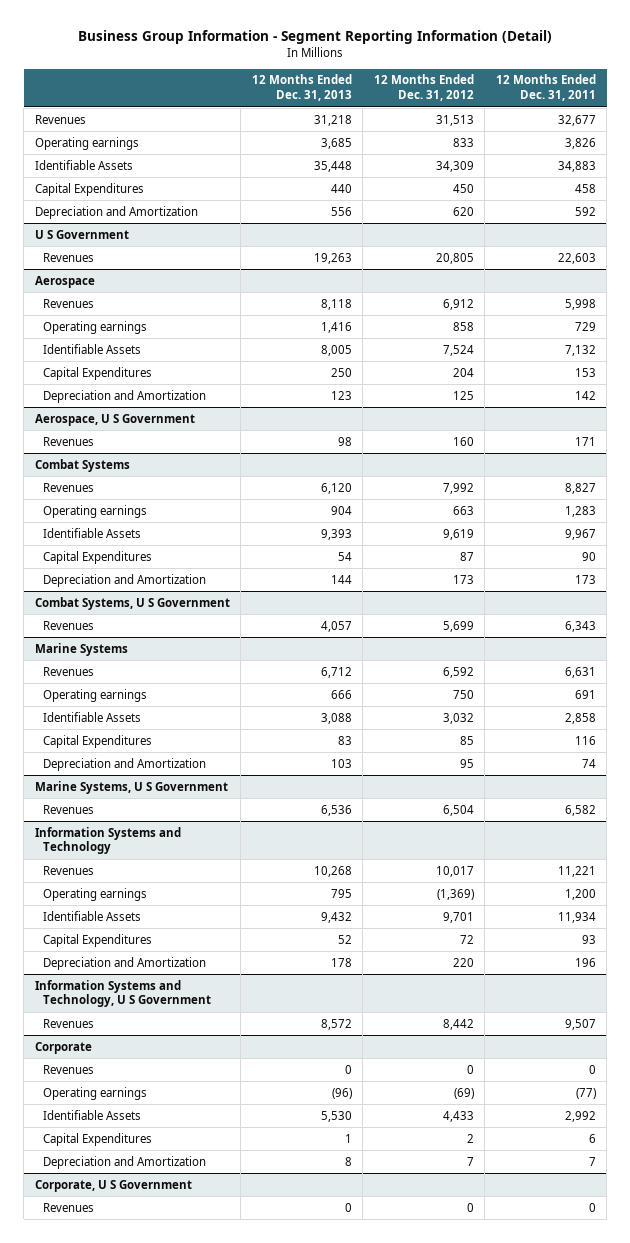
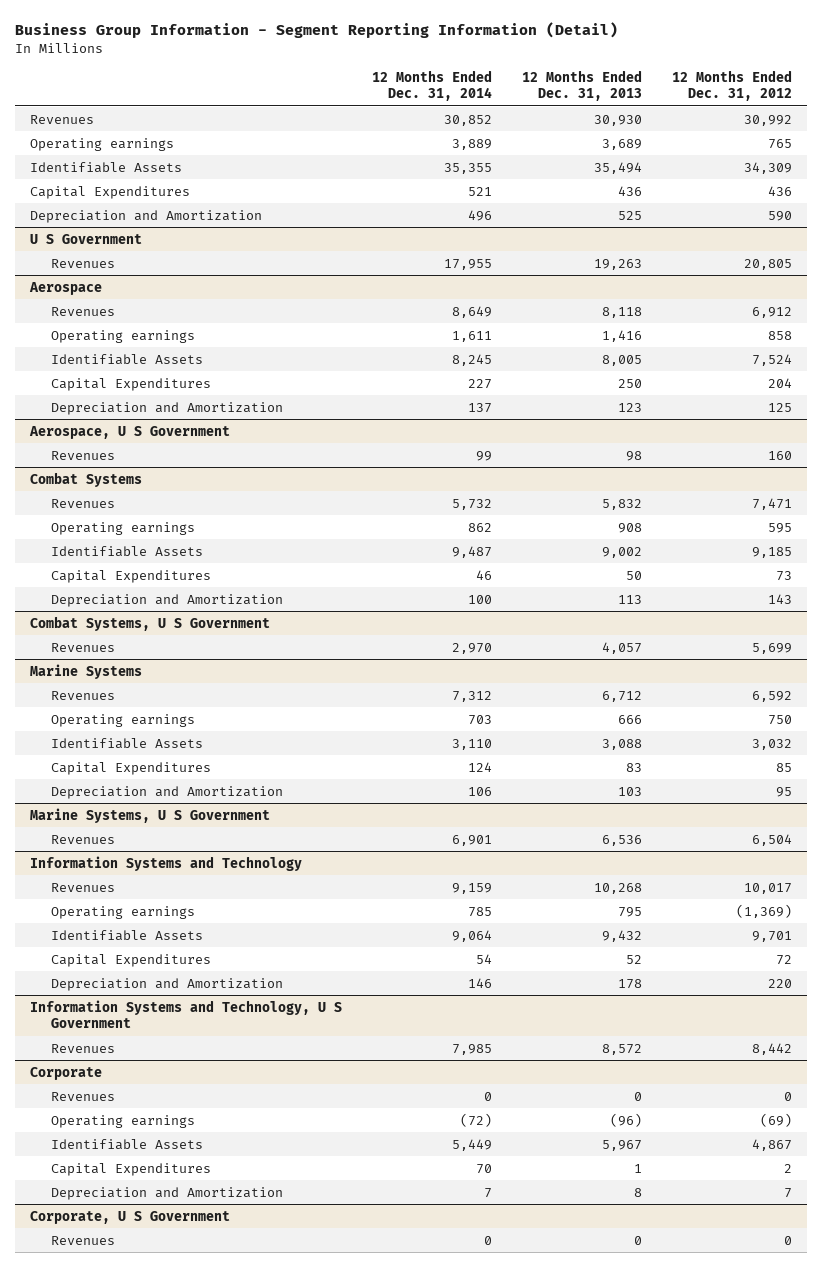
- | 12 Months Ended Dec. 31, 2013 | 12 Months Ended Dec. 31, 2012 | 12 Months Ended Dec. 31, 2011
+ | 12 Months Ended Dec. 31, 2014 | 12 Months Ended Dec. 31, 2013 | 12 Months Ended Dec. 31, 2012
- Revenues | 31,218 | 31,513 | 32,677
- Operating earnings | 3,685 | 833 | 3,826
- Identifiable Assets | 35,448 | 34,309 | 34,883
- Capital Expenditures | 440 | 450 | 458
- Depreciation and Amortization | 556 | 620 | 592
+ Revenues | 30,852 | 30,930 | 30,992
+ Operating earnings | 3,889 | 3,689 | 765
+ Identifiable Assets | 35,355 | 35,494 | 34,309
+ Capital Expenditures | 521 | 436 | 436
+ Depreciation and Amortization | 496 | 525 | 590
@ Combat Systems
- Revenues | 6,120 | 7,992 | 8,827
- Operating earnings | 904 | 663 | 1,283
- Identifiable Assets | 9,393 | 9,619 | 9,967
- Capital Expenditures | 54 | 87 | 90
- Depreciation and Amortization | 144 | 173 | 173
+ Revenues | 5,732 | 5,832 | 7,471
+ Operating earnings | 862 | 908 | 595
+ Identifiable Assets | 9,487 | 9,002 | 9,185
+ Capital Expenditures | 46 | 50 | 73
+ Depreciation and Amortization | 100 | 113 | 143
@ Corporate
- Identifiable Assets | 5,530 | 4,433 | 2,992
+ Identifiable Assets | 5,449 | 5,967 | 4,867

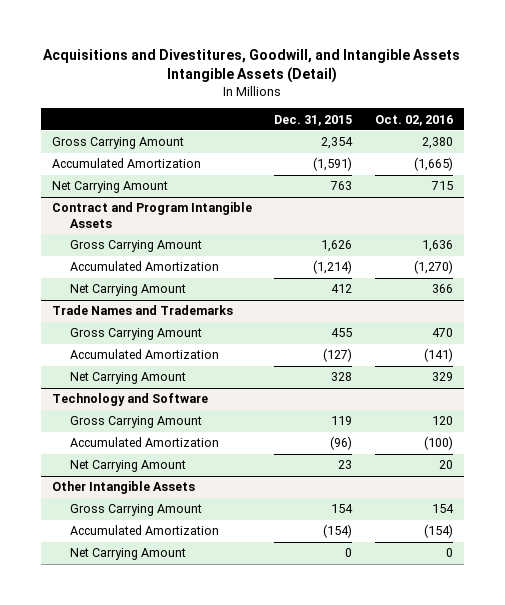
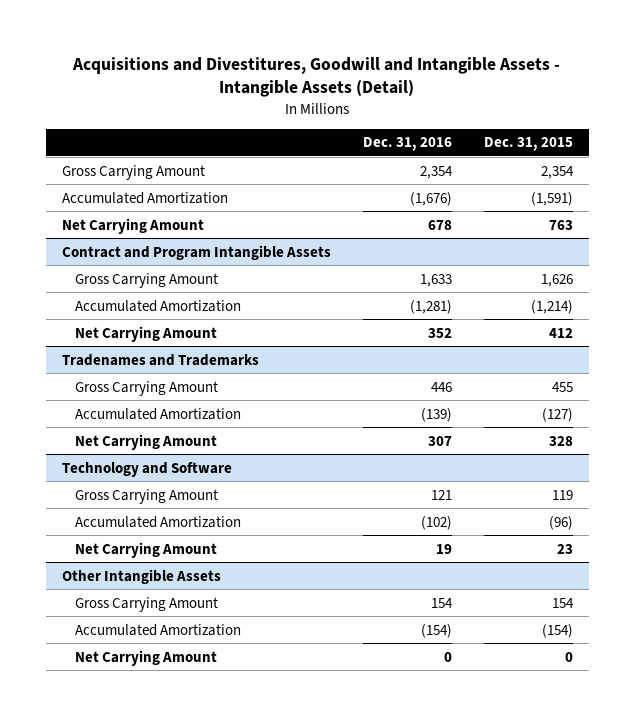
- Acquisitions and Divestitures, Goodwill, and Intangible Assets Intangible Assets (Detail)
+ Acquisitions and Divestitures, Goodwill and Intangible Assets - Intangible Assets (Detail)
- | Dec. 31, 2015 | Oct. 02, 2016
+ | Dec. 31, 2016 | Dec. 31, 2015
- Trade Names and Trademarks
+ Tradenames and Trademarks

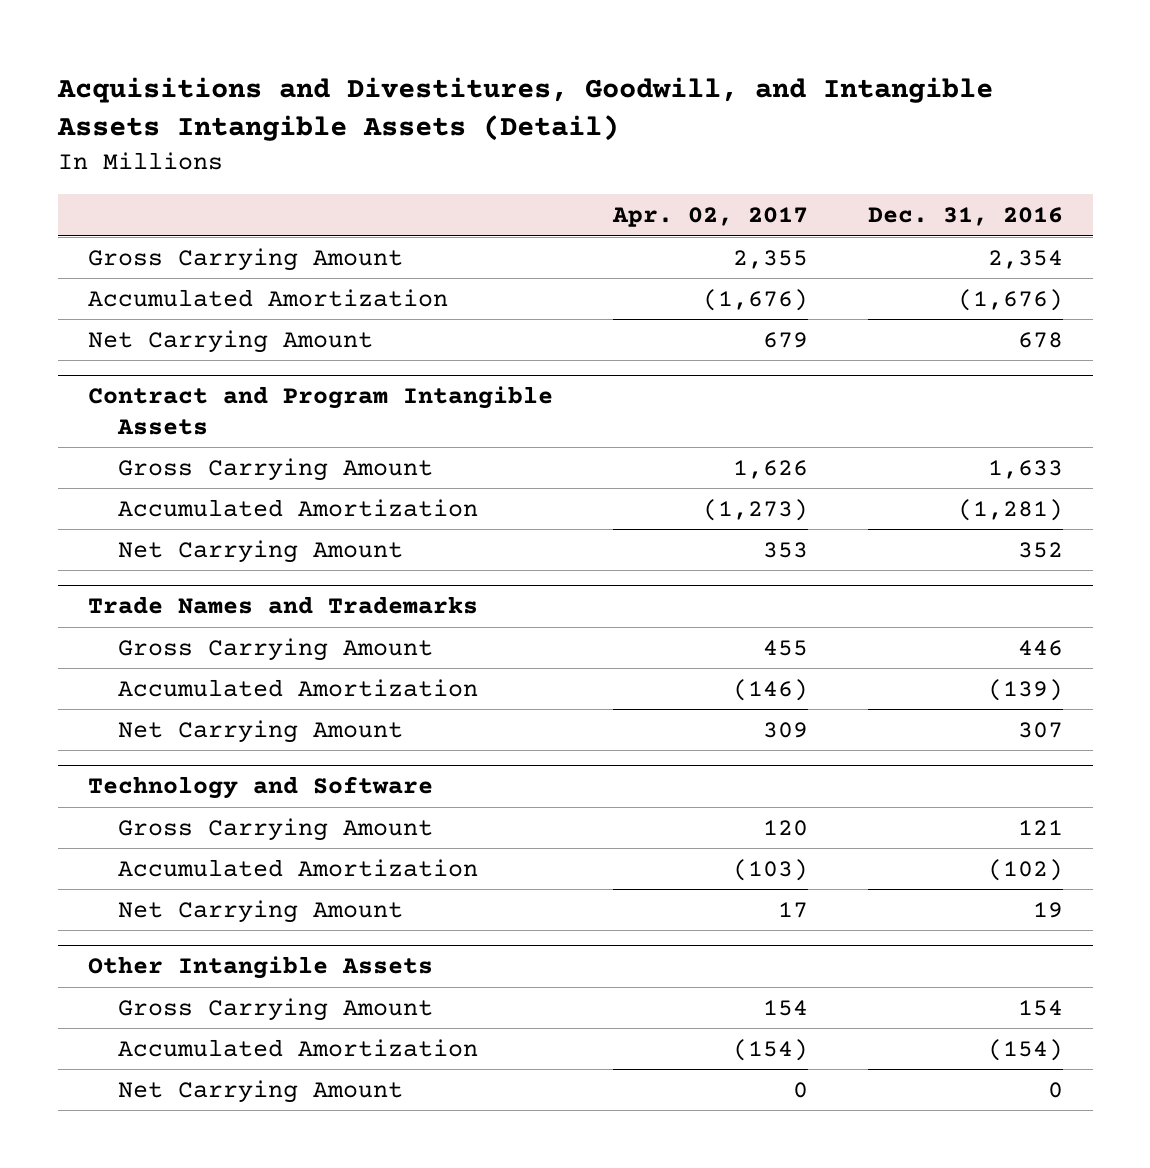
- Acquisitions and Divestitures, Goodwill and Intangible Assets - Intangible Assets (Detail)
+ Acquisitions and Divestitures, Goodwill, and Intangible Assets Intangible Assets (Detail)
- | Dec. 31, 2016 | Dec. 31, 2015
+ | Apr. 02, 2017 | Dec. 31, 2016
- Tradenames and Trademarks
+ Trade Names and Trademarks

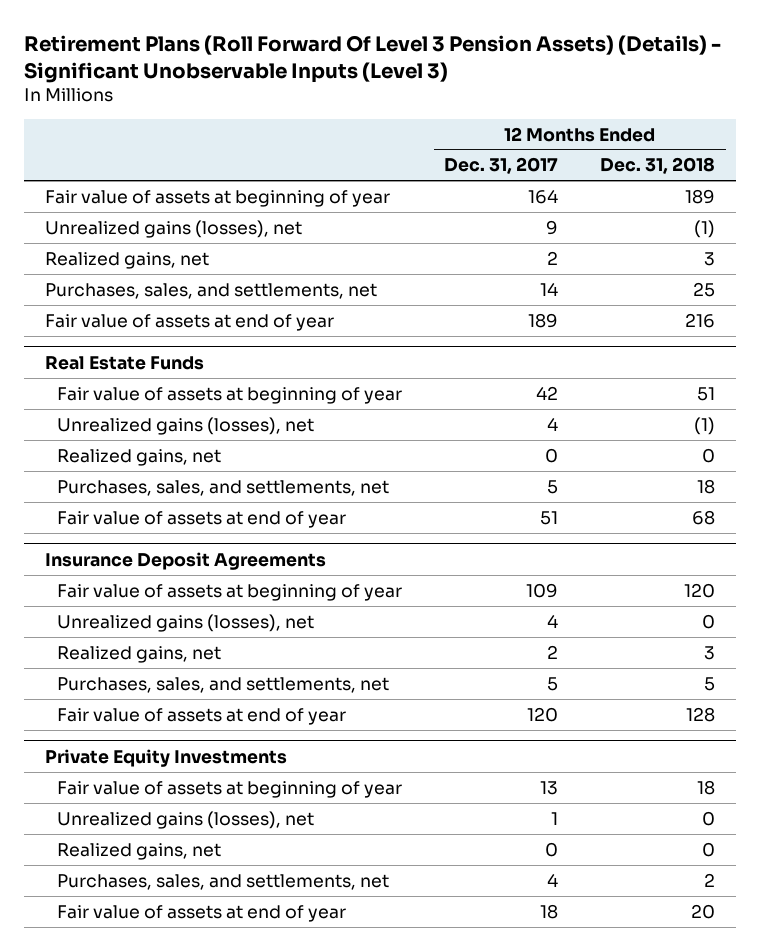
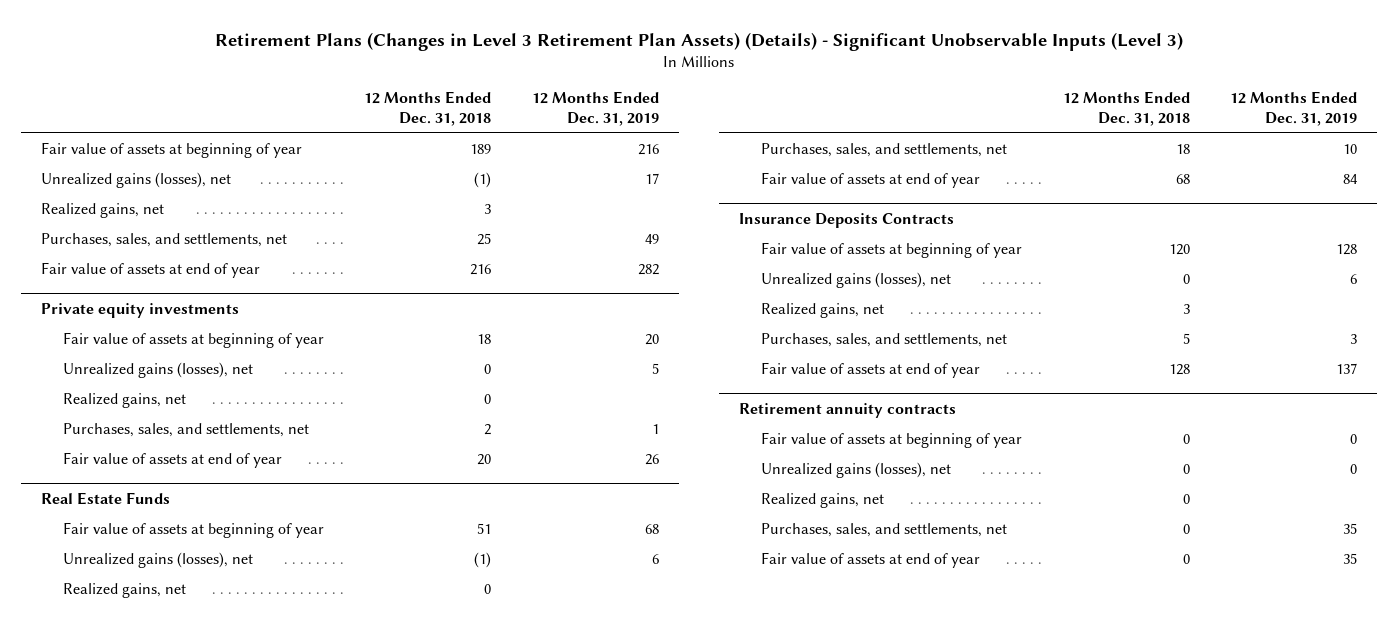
- Retirement Plans (Roll Forward Of Level 3 Pension Assets) (Details) - Significant Unobservable Inputs (Level 3)
+ Retirement Plans (Changes in Level 3 Retirement Plan Assets) (Details) - Significant Unobservable Inputs (Level 3)
- | 12 Months Ended Dec. 31, 2017 | 12 Months Ended Dec. 31, 2018
+ | 12 Months Ended Dec. 31, 2018 | 12 Months Ended Dec. 31, 2019
+ Private equity investments
+ Fair value of assets at beginning of year | 18 | 20
+ Unrealized gains (losses), net | 0 | 5
+ Realized gains, net | 0 |
+ Purchases, sales, and settlements, net | 2 | 1
+ Fair value of assets at end of year | 20 | 26
- Insurance Deposit Agreements
+ Insurance Deposits Contracts
- Private Equity Investments
- Fair value of assets at beginning of year | 13 | 18
+ Retirement annuity contracts
+ Fair value of assets at beginning of year | 0 | 0
- Purchases, sales, and settlements, net | 4 | 2
- Fair value of assets at end of year | 18 | 20
+ Purchases, sales, and settlements, net | 0 | 35
+ Fair value of assets at end of year | 0 | 35

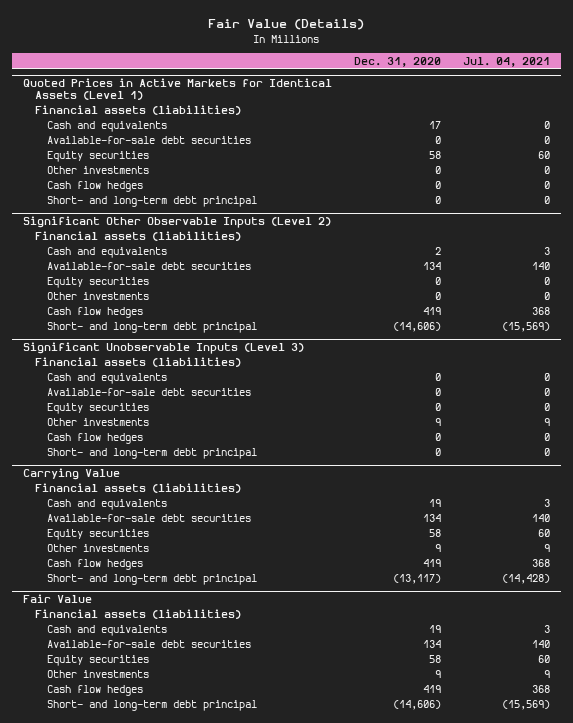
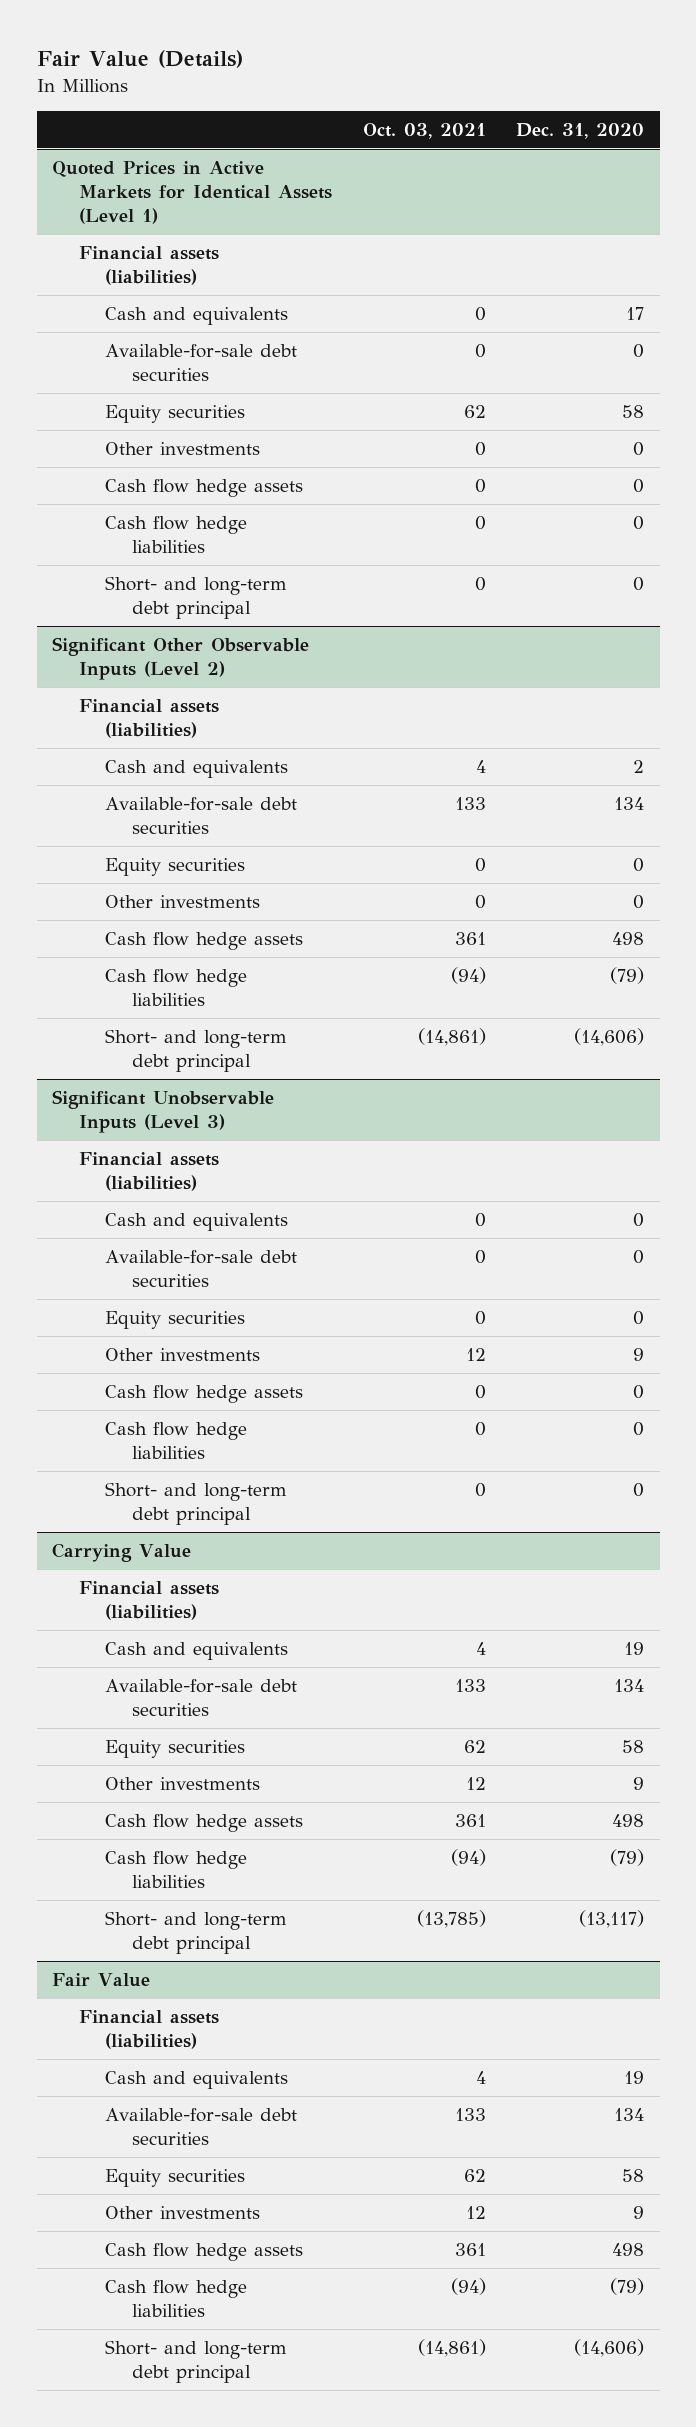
- | Dec. 31, 2020 | Jul. 04, 2021
+ | Oct. 03, 2021 | Dec. 31, 2020
@ Quoted Prices in Active Markets for Identical Assets (Level 1)
- Cash flow hedges | 0 | 0
+ Cash flow hedge assets | 0 | 0
+ Cash flow hedge liabilities | 0 | 0
@ Significant Other Observable Inputs (Level 2)
- Cash flow hedges | 419 | 368
+ Cash flow hedge assets | 361 | 498
+ Cash flow hedge liabilities | (94) | (79)
@ Significant Unobservable Inputs (Level 3)
- Cash flow hedges | 0 | 0
+ Cash flow hedge assets | 0 | 0
+ Cash flow hedge liabilities | 0 | 0
@ Carrying Value
- Cash flow hedges | 419 | 368
+ Cash flow hedge assets | 361 | 498
+ Cash flow hedge liabilities | (94) | (79)
@ Fair Value
- Cash flow hedges | 419 | 368
+ Cash flow hedge assets | 361 | 498
+ Cash flow hedge liabilities | (94) | (79)

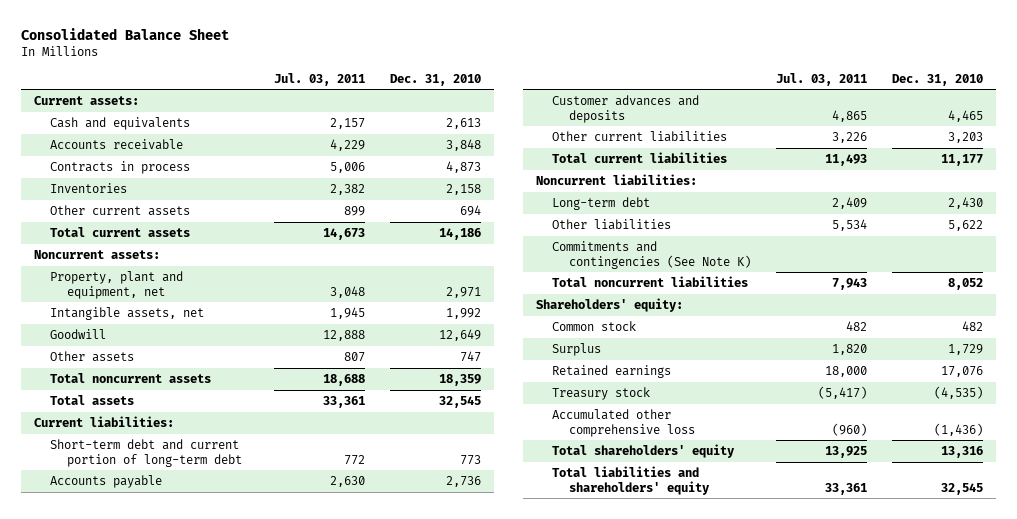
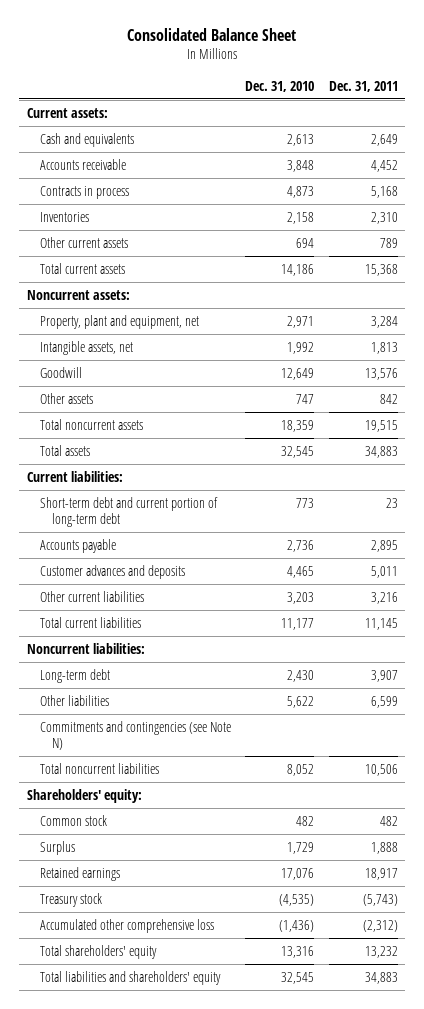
- | Jul. 03, 2011 | Dec. 31, 2010
+ | Dec. 31, 2010 | Dec. 31, 2011
- Commitments and contingencies (See Note K)
+ Commitments and contingencies (see Note N)

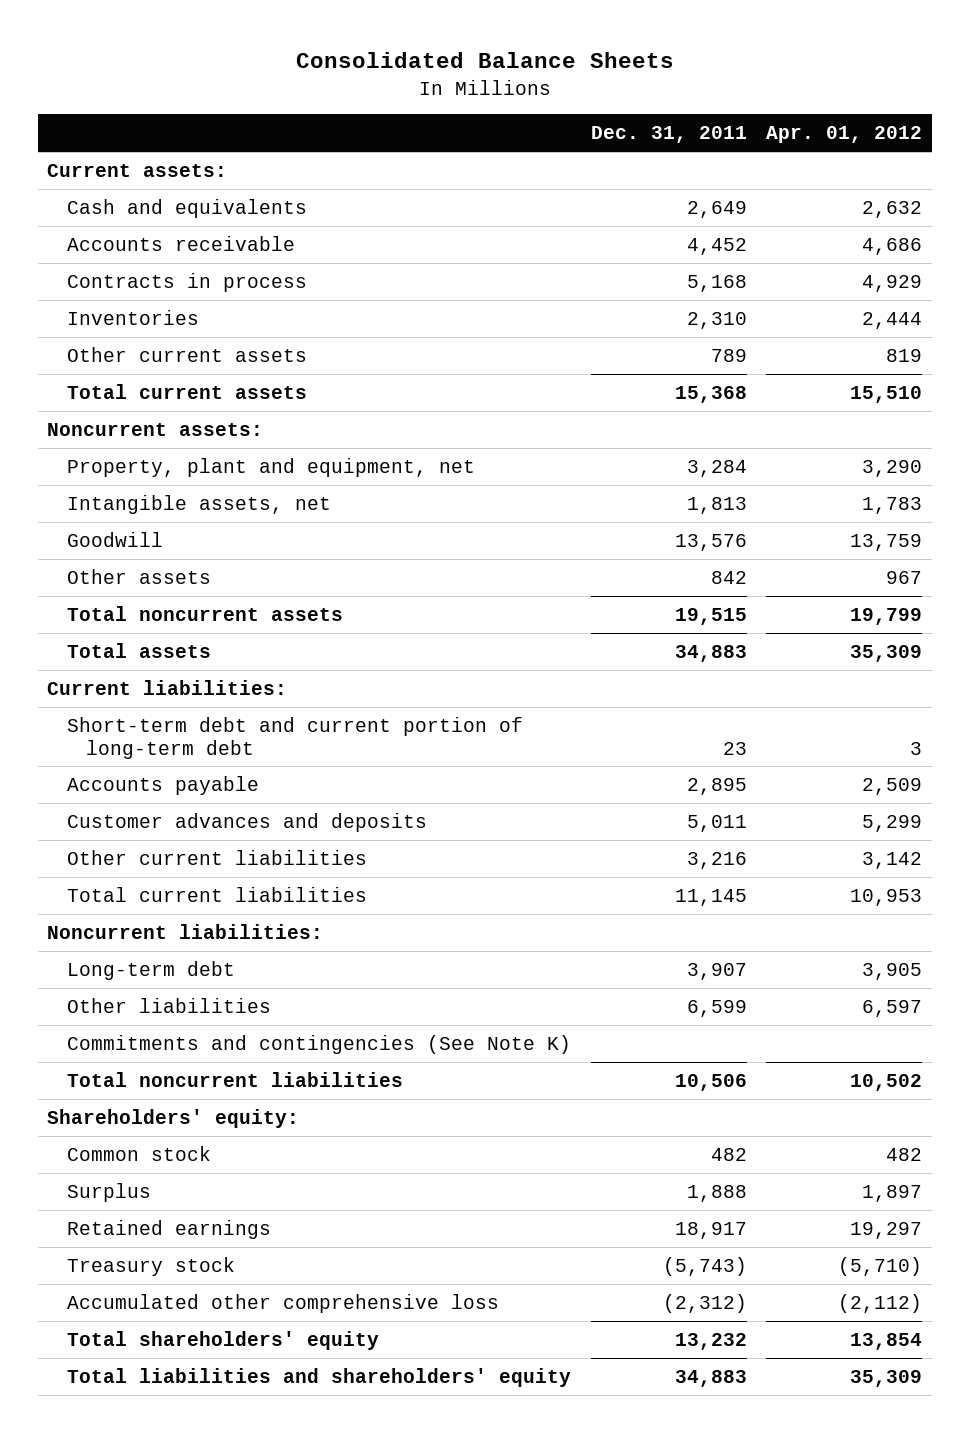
- Consolidated Balance Sheet
+ Consolidated Balance Sheets
- | Dec. 31, 2010 | Dec. 31, 2011
+ | Dec. 31, 2011 | Apr. 01, 2012
- Commitments and contingencies (see Note N)
+ Commitments and contingencies (See Note K)

